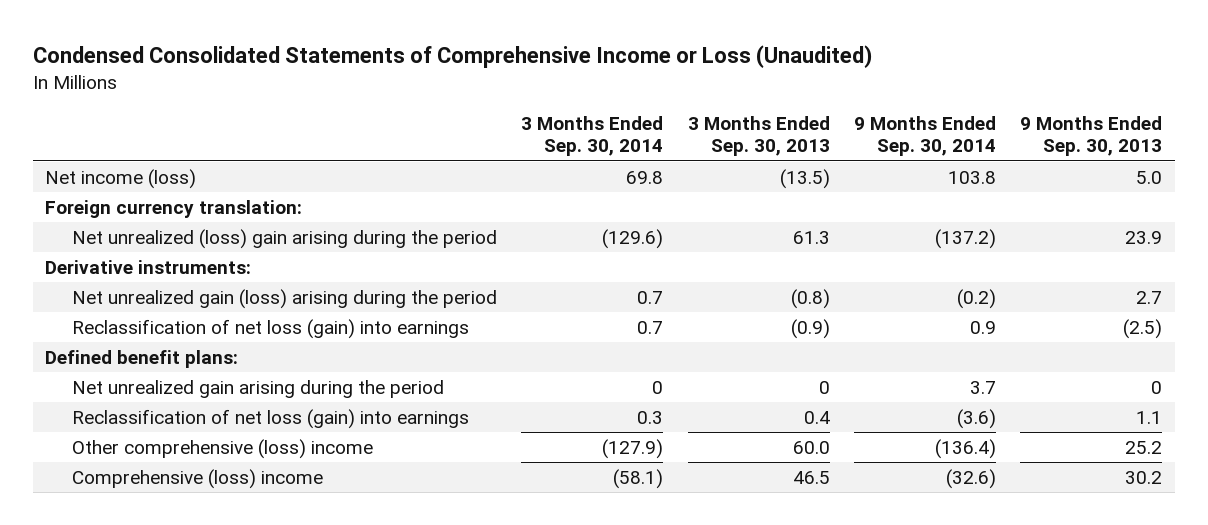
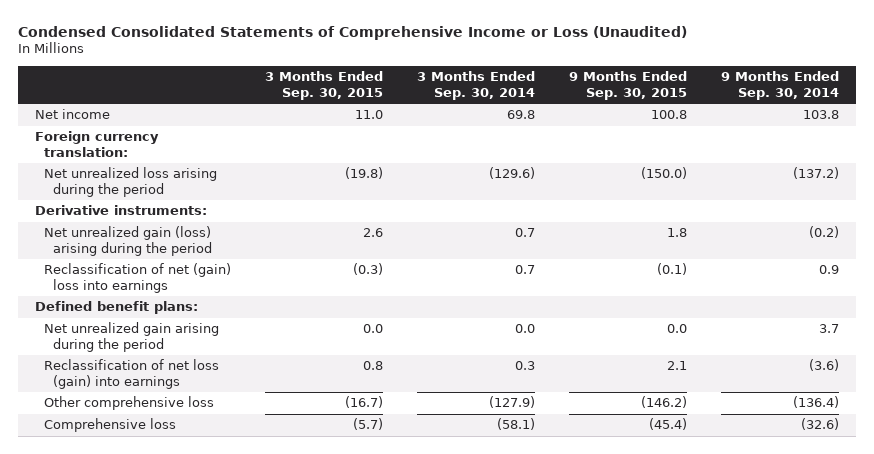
- | 3 Months Ended Sep. 30, 2014 | 3 Months Ended Sep. 30, 2013 | 9 Months Ended Sep. 30, 2014 | 9 Months Ended Sep. 30, 2013
+ | 3 Months Ended Sep. 30, 2015 | 3 Months Ended Sep. 30, 2014 | 9 Months Ended Sep. 30, 2015 | 9 Months Ended Sep. 30, 2014
- Net income (loss) | 69.8 | (13.5) | 103.8 | 5.0
+ Net income | 11.0 | 69.8 | 100.8 | 103.8
- Net unrealized (loss) gain arising during the period | (129.6) | 61.3 | (137.2) | 23.9
+ Net unrealized loss arising during the period | (19.8) | (129.6) | (150.0) | (137.2)
- Reclassification of net loss (gain) into earnings | 0.7 | (0.9) | 0.9 | (2.5)
+ Reclassification of net (gain) loss into earnings | (0.3) | 0.7 | (0.1) | 0.9
- Net unrealized gain arising during the period | 0 | 0 | 3.7 | 0
+ Net unrealized gain arising during the period | 0.0 | 0.0 | 0.0 | 3.7
- Other comprehensive (loss) income | (127.9) | 60.0 | (136.4) | 25.2
- Comprehensive (loss) income | (58.1) | 46.5 | (32.6) | 30.2
+ Other comprehensive loss | (16.7) | (127.9) | (146.2) | (136.4)
+ Comprehensive loss | (5.7) | (58.1) | (45.4) | (32.6)

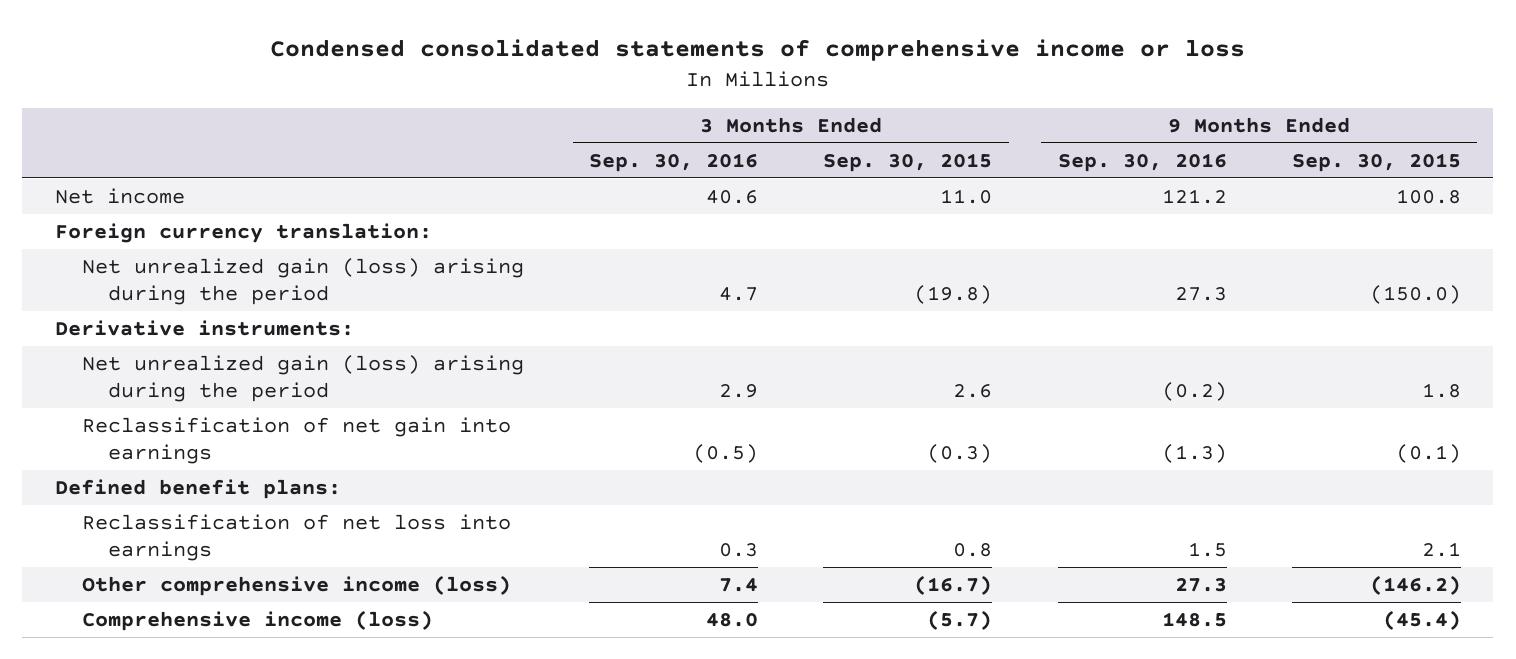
- Condensed Consolidated Statements of Comprehensive Income or Loss (Unaudited)
+ Condensed consolidated statements of comprehensive income or loss
- | 3 Months Ended Sep. 30, 2015 | 3 Months Ended Sep. 30, 2014 | 9 Months Ended Sep. 30, 2015 | 9 Months Ended Sep. 30, 2014
+ | 3 Months Ended Sep. 30, 2016 | 3 Months Ended Sep. 30, 2015 | 9 Months Ended Sep. 30, 2016 | 9 Months Ended Sep. 30, 2015
- Net unrealized loss arising during the period | (19.8) | (129.6) | (150.0) | (137.2)
+ Net unrealized gain (loss) arising during the period | 4.7 | (19.8) | 27.3 | (150.0)
- Reclassification of net (gain) loss into earnings | (0.3) | 0.7 | (0.1) | 0.9
+ Reclassification of net gain into earnings | (0.5) | (0.3) | (1.3) | (0.1)
- Net unrealized gain arising during the period | 0.0 | 0.0 | 0.0 | 3.7
- Reclassification of net loss (gain) into earnings | 0.8 | 0.3 | 2.1 | (3.6)
- Other comprehensive loss | (16.7) | (127.9) | (146.2) | (136.4)
- Comprehensive loss | (5.7) | (58.1) | (45.4) | (32.6)
+ Reclassification of net loss into earnings | 0.3 | 0.8 | 1.5 | 2.1
+ Other comprehensive income (loss) | 7.4 | (16.7) | 27.3 | (146.2)
+ Comprehensive income (loss) | 48.0 | (5.7) | 148.5 | (45.4)

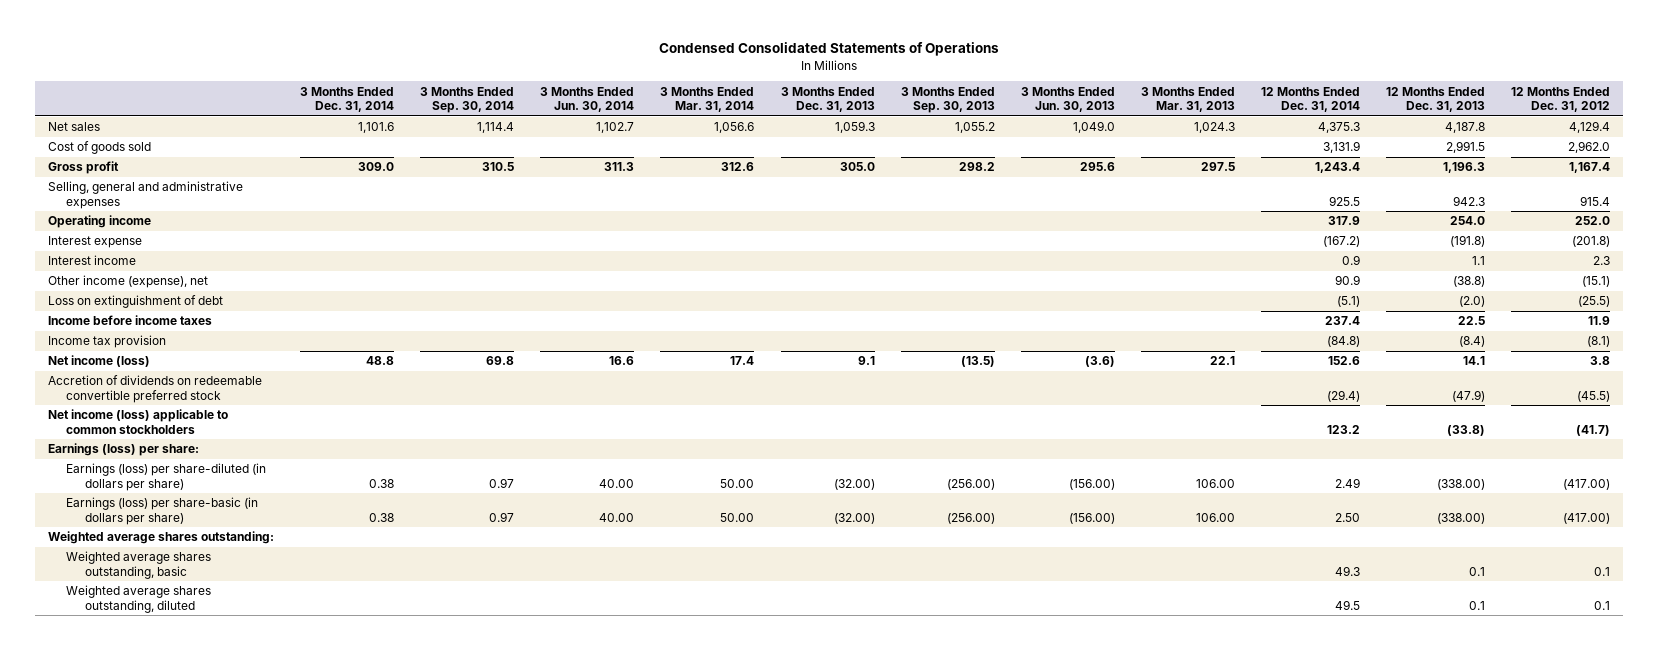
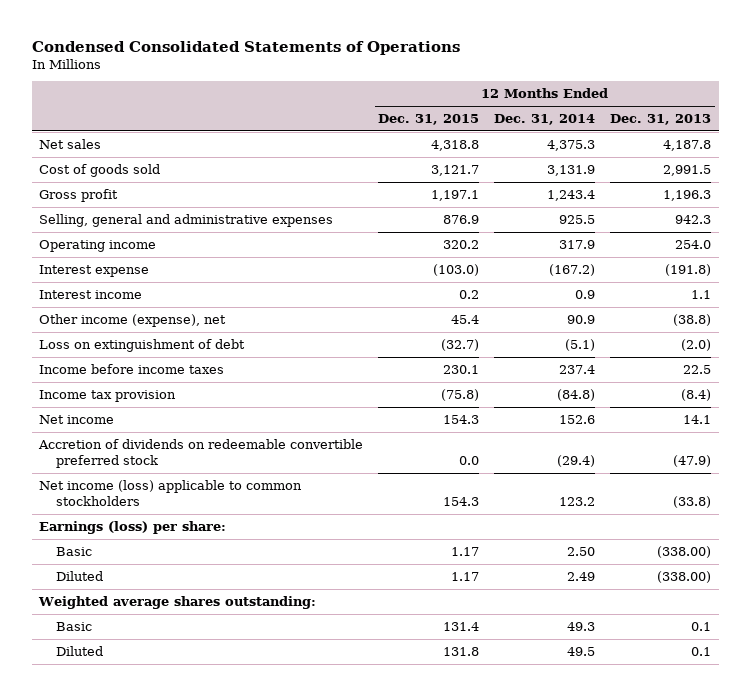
- | 3 Months Ended Dec. 31, 2014 | 3 Months Ended Sep. 30, 2014 | 3 Months Ended Jun. 30, 2014 | 3 Months Ended Mar. 31, 2014 | 3 Months Ended Dec. 31, 2013 | 3 Months Ended Sep. 30, 2013 | 3 Months Ended Jun. 30, 2013 | 3 Months Ended Mar. 31, 2013 | 12 Months Ended Dec. 31, 2014 | 12 Months Ended Dec. 31, 2013 | 12 Months Ended Dec. 31, 2012
+ | 12 Months Ended Dec. 31, 2015 | 12 Months Ended Dec. 31, 2014 | 12 Months Ended Dec. 31, 2013
- Net income (loss) | 48.8 | 69.8 | 16.6 | 17.4 | 9.1 | (13.5) | (3.6) | 22.1 | 152.6 | 14.1 | 3.8
+ Net income | 154.3 | 152.6 | 14.1
- Earnings (loss) per share-diluted (in dollars per share) | 0.38 | 0.97 | 40.00 | 50.00 | (32.00) | (256.00) | (156.00) | 106.00 | 2.49 | (338.00) | (417.00)
- Earnings (loss) per share-basic (in dollars per share) | 0.38 | 0.97 | 40.00 | 50.00 | (32.00) | (256.00) | (156.00) | 106.00 | 2.50 | (338.00) | (417.00)
+ Basic | 1.17 | 2.50 | (338.00)
+ Diluted | 1.17 | 2.49 | (338.00)
- Weighted average shares outstanding, basic | | | | | | | | | 49.3 | 0.1 | 0.1
- Weighted average shares outstanding, diluted | | | | | | | | | 49.5 | 0.1 | 0.1
+ Basic | 131.4 | 49.3 | 0.1
+ Diluted | 131.8 | 49.5 | 0.1

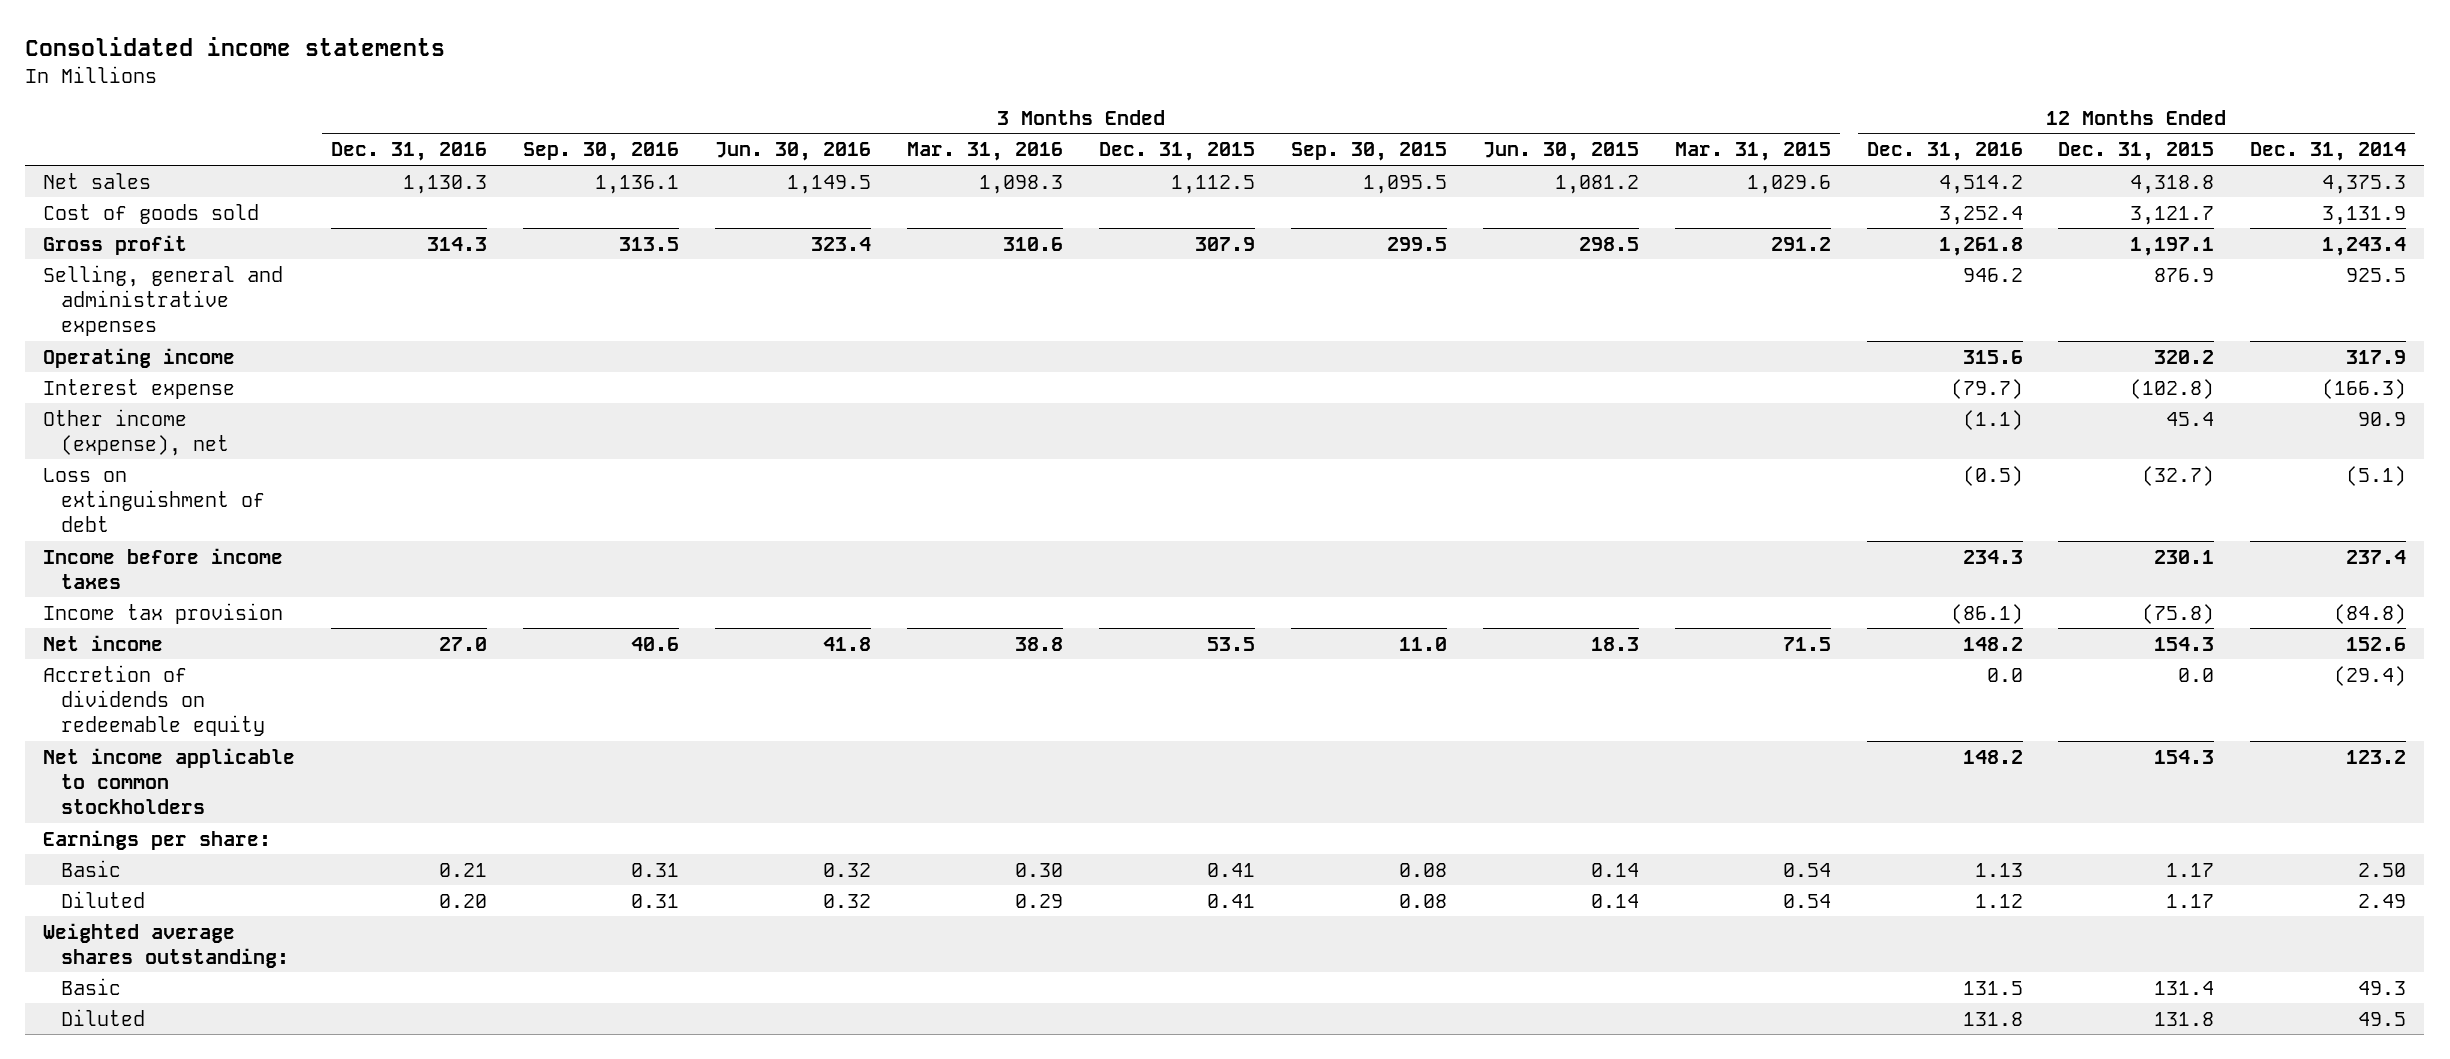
- Condensed Consolidated Statements of Operations
+ Consolidated income statements
- | 12 Months Ended Dec. 31, 2015 | 12 Months Ended Dec. 31, 2014 | 12 Months Ended Dec. 31, 2013
+ | 3 Months Ended Dec. 31, 2016 | 3 Months Ended Sep. 30, 2016 | 3 Months Ended Jun. 30, 2016 | 3 Months Ended Mar. 31, 2016 | 3 Months Ended Dec. 31, 2015 | 3 Months Ended Sep. 30, 2015 | 3 Months Ended Jun. 30, 2015 | 3 Months Ended Mar. 31, 2015 | 12 Months Ended Dec. 31, 2016 | 12 Months Ended Dec. 31, 2015 | 12 Months Ended Dec. 31, 2014
- Interest expense | (103.0) | (167.2) | (191.8)
- Interest income | 0.2 | 0.9 | 1.1
+ Interest expense | | | | | | | | | (79.7) | (102.8) | (166.3)
- Accretion of dividends on redeemable convertible preferred stock | 0.0 | (29.4) | (47.9)
- Net income (loss) applicable to common stockholders | 154.3 | 123.2 | (33.8)
- Earnings (loss) per share:
+ Accretion of dividends on redeemable equity | | | | | | | | | 0.0 | 0.0 | (29.4)
+ Net income applicable to common stockholders | | | | | | | | | 148.2 | 154.3 | 123.2
+ Earnings per share:

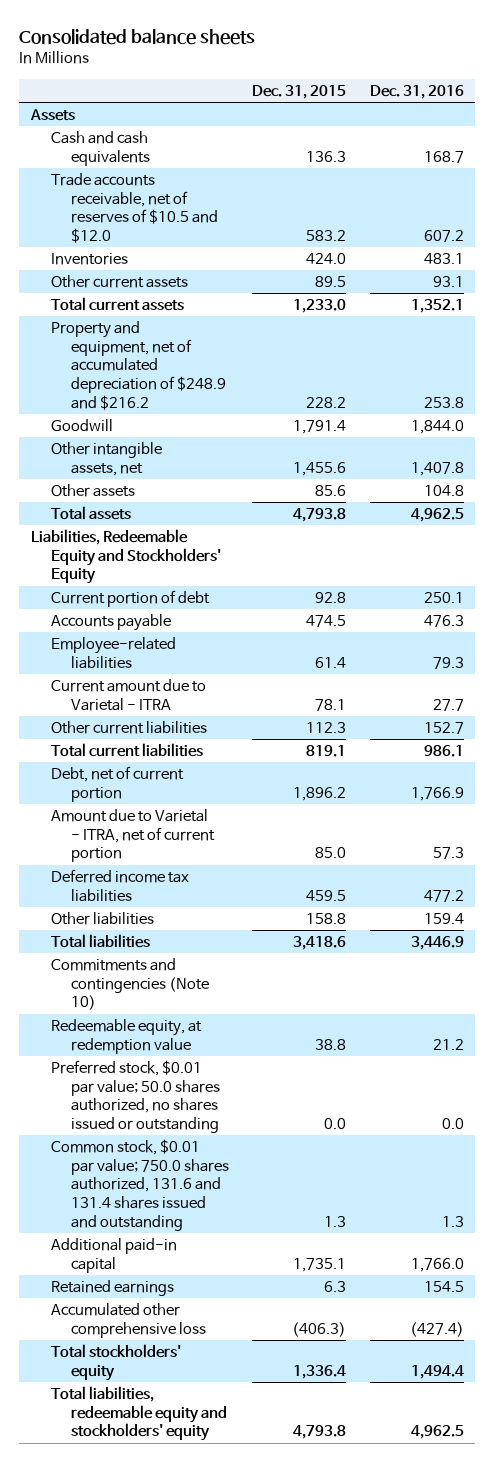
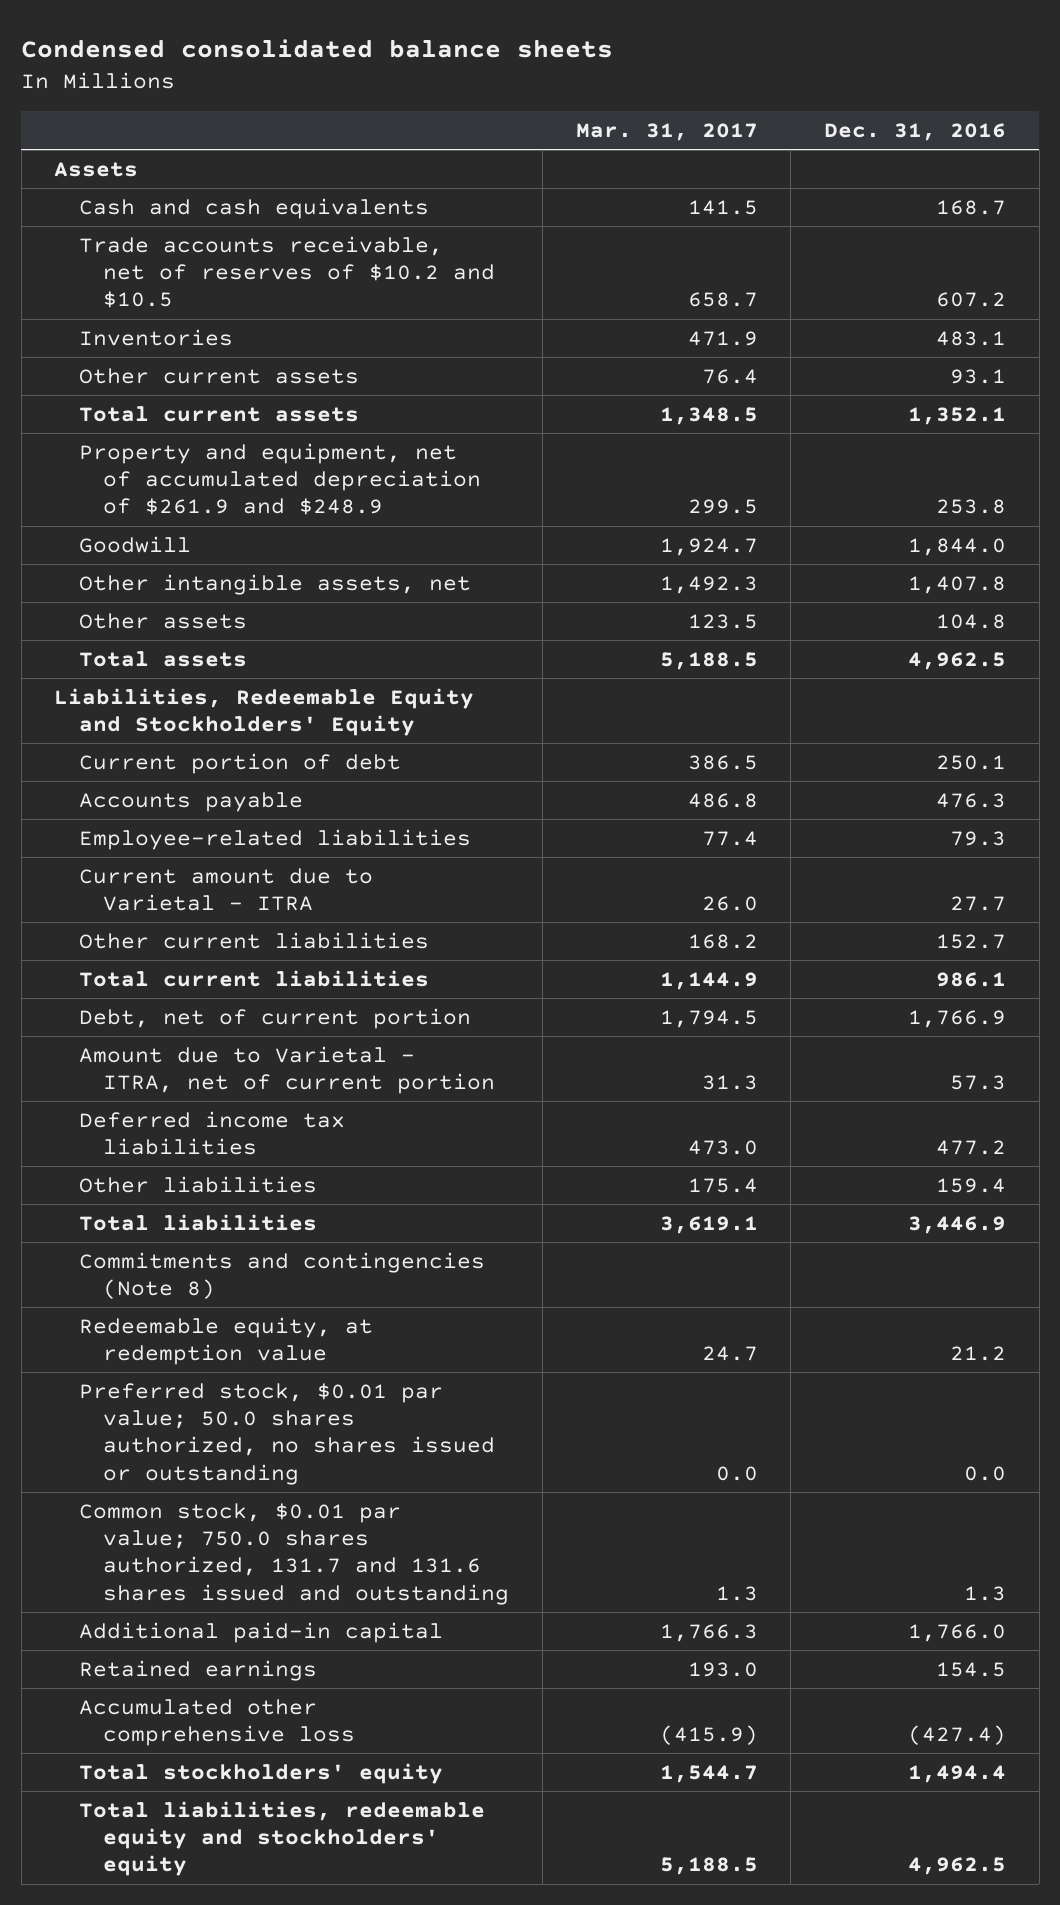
- Consolidated balance sheets
+ Condensed consolidated balance sheets
- | Dec. 31, 2015 | Dec. 31, 2016
+ | Mar. 31, 2017 | Dec. 31, 2016
- Trade accounts receivable, net of reserves of $10.5 and $12.0 | 583.2 | 607.2
+ Trade accounts receivable, net of reserves of $10.2 and $10.5 | 658.7 | 607.2
- Property and equipment, net of accumulated depreciation of $248.9 and $216.2 | 228.2 | 253.8
+ Property and equipment, net of accumulated depreciation of $261.9 and $248.9 | 299.5 | 253.8
- Commitments and contingencies (Note 10)
+ Commitments and contingencies (Note 8)
- Common stock, $0.01 par value; 750.0 shares authorized, 131.6 and 131.4 shares issued and outstanding | 1.3 | 1.3
+ Common stock, $0.01 par value; 750.0 shares authorized, 131.7 and 131.6 shares issued and outstanding | 1.3 | 1.3

